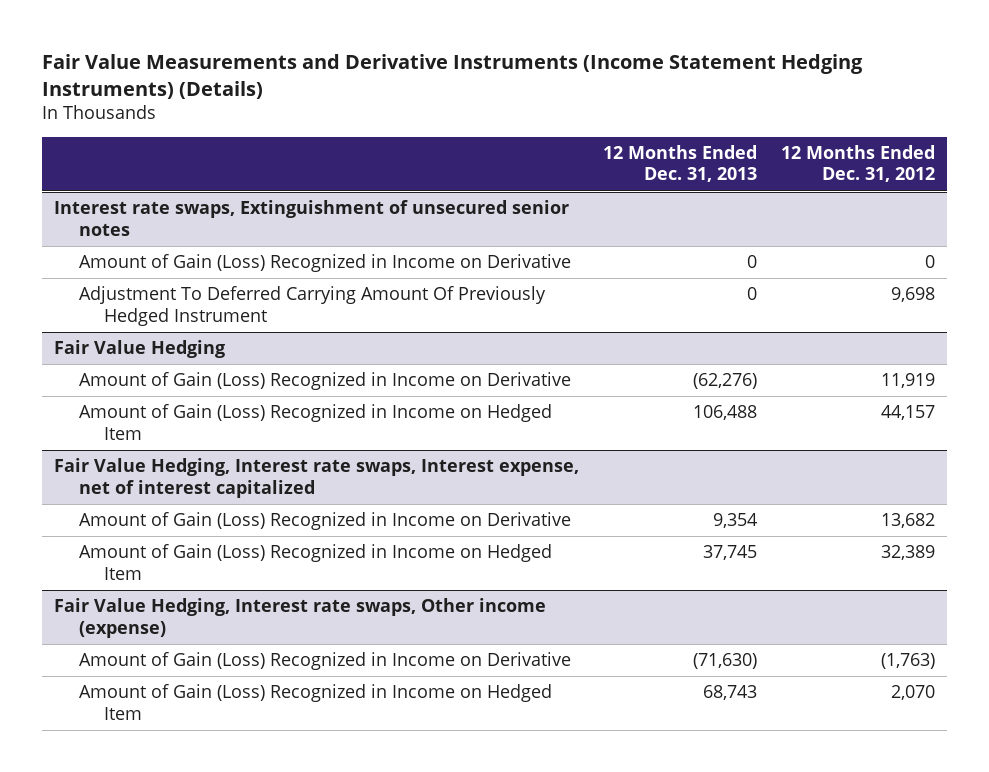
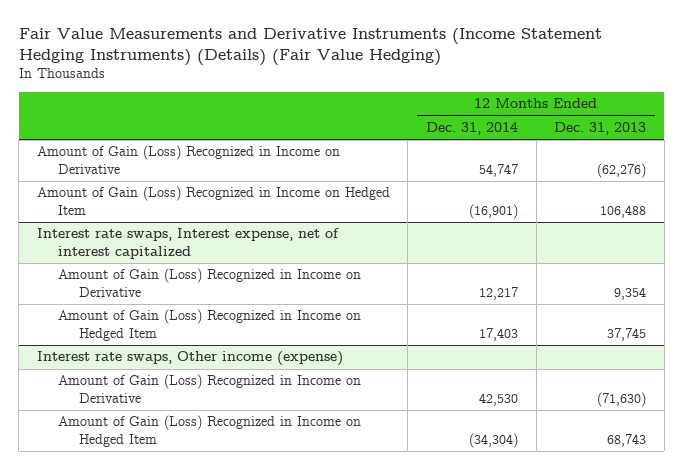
- Fair Value Measurements and Derivative Instruments (Income Statement Hedging Instruments) (Details)
+ Fair Value Measurements and Derivative Instruments (Income Statement Hedging Instruments) (Details) (Fair Value Hedging)
- | 12 Months Ended Dec. 31, 2013 | 12 Months Ended Dec. 31, 2012
+ | 12 Months Ended Dec. 31, 2014 | 12 Months Ended Dec. 31, 2013
- Interest rate swaps, Extinguishment of unsecured senior notes
- Amount of Gain (Loss) Recognized in Income on Derivative | 0 | 0
- Adjustment To Deferred Carrying Amount Of Previously Hedged Instrument | 0 | 9,698
- Fair Value Hedging
- Fair Value Hedging, Interest rate swaps, Interest expense, net of interest capitalized
+ Interest rate swaps, Interest expense, net of interest capitalized
- Fair Value Hedging, Interest rate swaps, Other income (expense)
+ Interest rate swaps, Other income (expense)

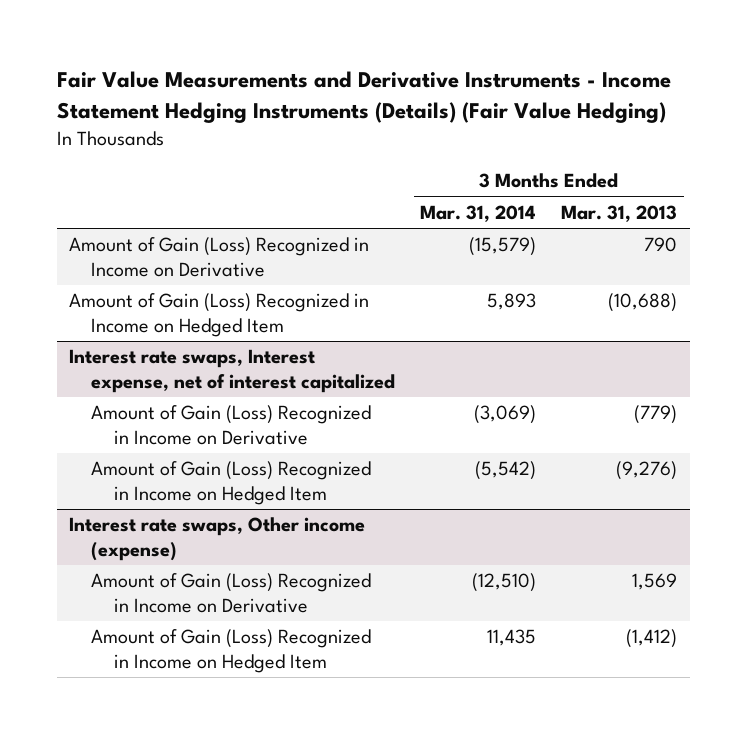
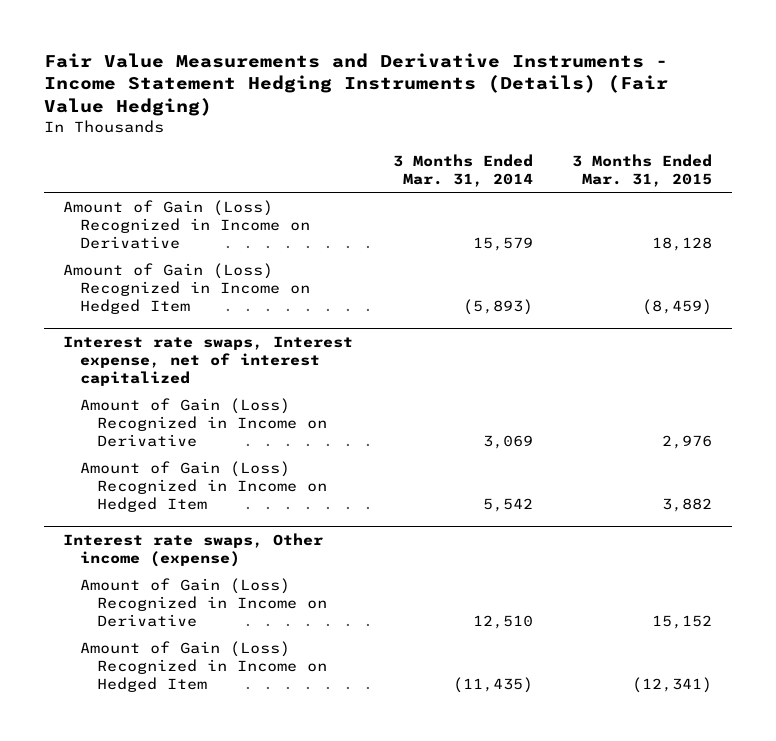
- | 3 Months Ended Mar. 31, 2014 | 3 Months Ended Mar. 31, 2013
+ | 3 Months Ended Mar. 31, 2014 | 3 Months Ended Mar. 31, 2015
- Amount of Gain (Loss) Recognized in Income on Derivative | (15,579) | 790
- Amount of Gain (Loss) Recognized in Income on Hedged Item | 5,893 | (10,688)
+ Amount of Gain (Loss) Recognized in Income on Derivative | 15,579 | 18,128
+ Amount of Gain (Loss) Recognized in Income on Hedged Item | (5,893) | (8,459)
@ Interest rate swaps, Interest expense, net of interest capitalized
- Amount of Gain (Loss) Recognized in Income on Derivative | (3,069) | (779)
- Amount of Gain (Loss) Recognized in Income on Hedged Item | (5,542) | (9,276)
+ Amount of Gain (Loss) Recognized in Income on Derivative | 3,069 | 2,976
+ Amount of Gain (Loss) Recognized in Income on Hedged Item | 5,542 | 3,882
@ Interest rate swaps, Other income (expense)
- Amount of Gain (Loss) Recognized in Income on Derivative | (12,510) | 1,569
- Amount of Gain (Loss) Recognized in Income on Hedged Item | 11,435 | (1,412)
+ Amount of Gain (Loss) Recognized in Income on Derivative | 12,510 | 15,152
+ Amount of Gain (Loss) Recognized in Income on Hedged Item | (11,435) | (12,341)

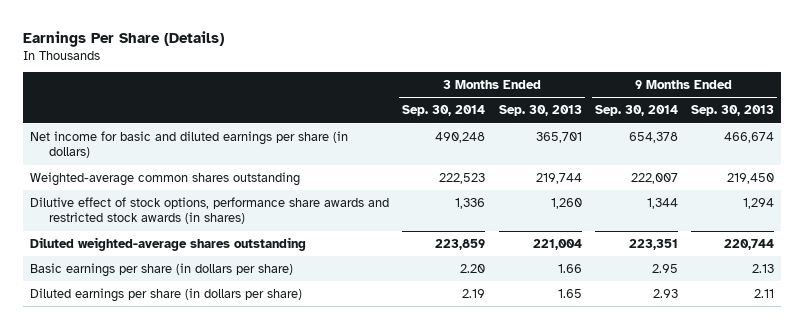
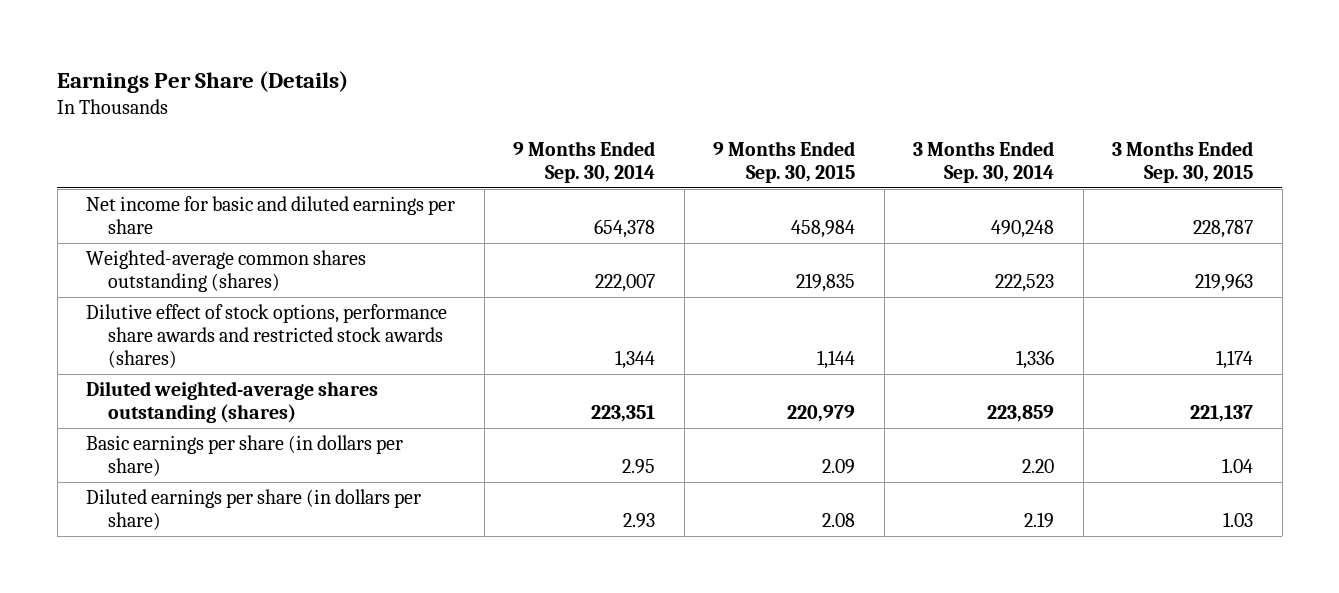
- | 3 Months Ended Sep. 30, 2014 | 3 Months Ended Sep. 30, 2013 | 9 Months Ended Sep. 30, 2014 | 9 Months Ended Sep. 30, 2013
+ | 9 Months Ended Sep. 30, 2014 | 9 Months Ended Sep. 30, 2015 | 3 Months Ended Sep. 30, 2014 | 3 Months Ended Sep. 30, 2015
- Net income for basic and diluted earnings per share (in dollars) | 490,248 | 365,701 | 654,378 | 466,674
- Weighted-average common shares outstanding | 222,523 | 219,744 | 222,007 | 219,450
- Dilutive effect of stock options, performance share awards and restricted stock awards (in shares) | 1,336 | 1,260 | 1,344 | 1,294
- Diluted weighted-average shares outstanding | 223,859 | 221,004 | 223,351 | 220,744
+ Net income for basic and diluted earnings per share | 654,378 | 458,984 | 490,248 | 228,787
+ Weighted-average common shares outstanding (shares) | 222,007 | 219,835 | 222,523 | 219,963
+ Dilutive effect of stock options, performance share awards and restricted stock awards (shares) | 1,344 | 1,144 | 1,336 | 1,174
+ Diluted weighted-average shares outstanding (shares) | 223,351 | 220,979 | 223,859 | 221,137

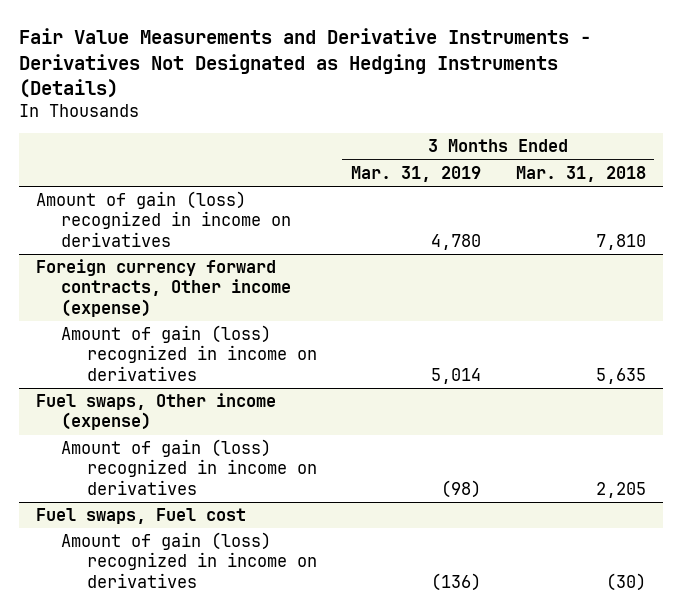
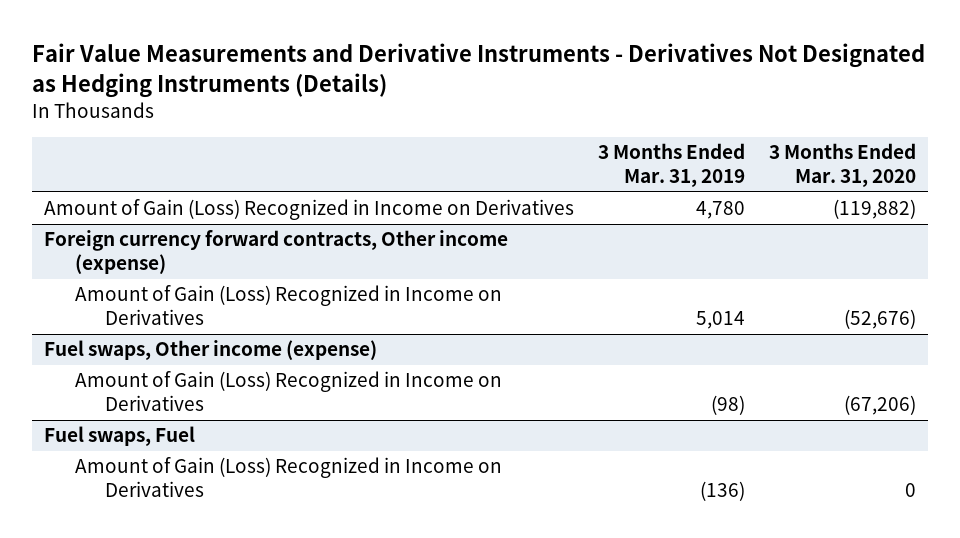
- | 3 Months Ended Mar. 31, 2019 | 3 Months Ended Mar. 31, 2018
+ | 3 Months Ended Mar. 31, 2019 | 3 Months Ended Mar. 31, 2020
- Amount of gain (loss) recognized in income on derivatives | 4,780 | 7,810
+ Amount of Gain (Loss) Recognized in Income on Derivatives | 4,780 | (119,882)
@ Foreign currency forward contracts, Other income (expense)
- Amount of gain (loss) recognized in income on derivatives | 5,014 | 5,635
+ Amount of Gain (Loss) Recognized in Income on Derivatives | 5,014 | (52,676)
@ Fuel swaps, Other income (expense)
- Amount of gain (loss) recognized in income on derivatives | (98) | 2,205
- Fuel swaps, Fuel cost
- Amount of gain (loss) recognized in income on derivatives | (136) | (30)
@ Fuel swaps, Other income (expense)
+ Amount of Gain (Loss) Recognized in Income on Derivatives | (98) | (67,206)
+ Fuel swaps, Fuel
+ Amount of Gain (Loss) Recognized in Income on Derivatives | (136) | 0

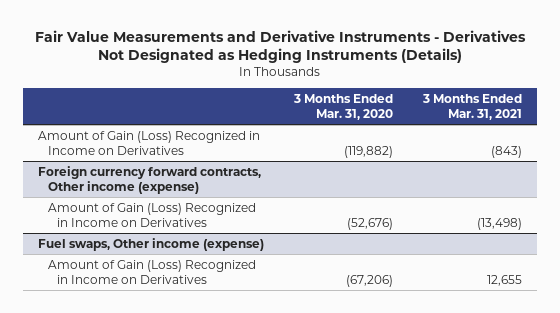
- | 3 Months Ended Mar. 31, 2019 | 3 Months Ended Mar. 31, 2020
+ | 3 Months Ended Mar. 31, 2020 | 3 Months Ended Mar. 31, 2021
- Fuel swaps, Fuel
- Amount of Gain (Loss) Recognized in Income on Derivatives | (136) | 0

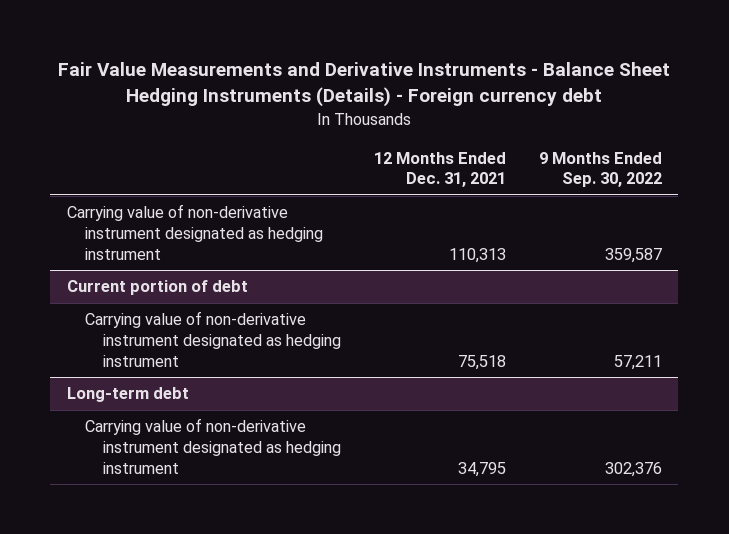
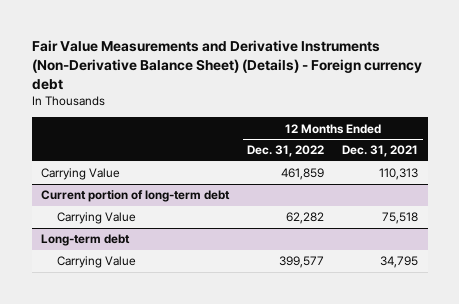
- Fair Value Measurements and Derivative Instruments - Balance Sheet Hedging Instruments (Details) - Foreign currency debt
+ Fair Value Measurements and Derivative Instruments (Non-Derivative Balance Sheet) (Details) - Foreign currency debt
- | 12 Months Ended Dec. 31, 2021 | 9 Months Ended Sep. 30, 2022
+ | 12 Months Ended Dec. 31, 2022 | 12 Months Ended Dec. 31, 2021
- Carrying value of non-derivative instrument designated as hedging instrument | 110,313 | 359,587
- Current portion of debt
- Carrying value of non-derivative instrument designated as hedging instrument | 75,518 | 57,211
+ Carrying Value | 461,859 | 110,313
+ Current portion of long-term debt
+ Carrying Value | 62,282 | 75,518
@ Long-term debt
- Carrying value of non-derivative instrument designated as hedging instrument | 34,795 | 302,376
+ Carrying Value | 399,577 | 34,795

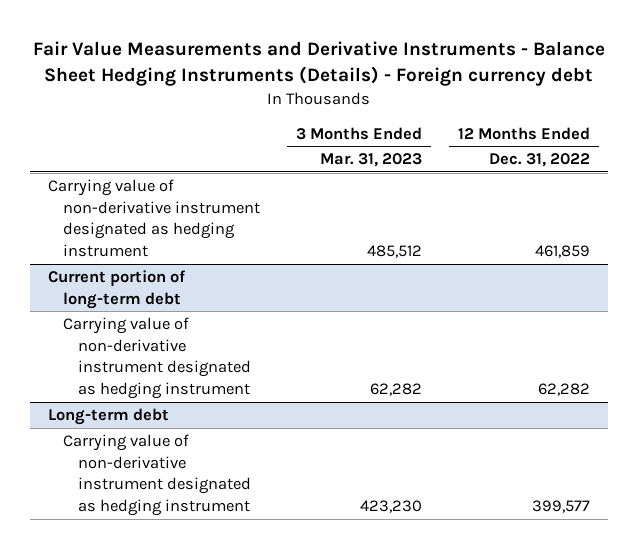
- Fair Value Measurements and Derivative Instruments (Non-Derivative Balance Sheet) (Details) - Foreign currency debt
+ Fair Value Measurements and Derivative Instruments - Balance Sheet Hedging Instruments (Details) - Foreign currency debt
- | 12 Months Ended Dec. 31, 2022 | 12 Months Ended Dec. 31, 2021
+ | 3 Months Ended Mar. 31, 2023 | 12 Months Ended Dec. 31, 2022
- Carrying Value | 461,859 | 110,313
+ Carrying value of non-derivative instrument designated as hedging instrument | 485,512 | 461,859
@ Current portion of long-term debt
- Carrying Value | 62,282 | 75,518
+ Carrying value of non-derivative instrument designated as hedging instrument | 62,282 | 62,282
@ Long-term debt
- Carrying Value | 399,577 | 34,795
+ Carrying value of non-derivative instrument designated as hedging instrument | 423,230 | 399,577

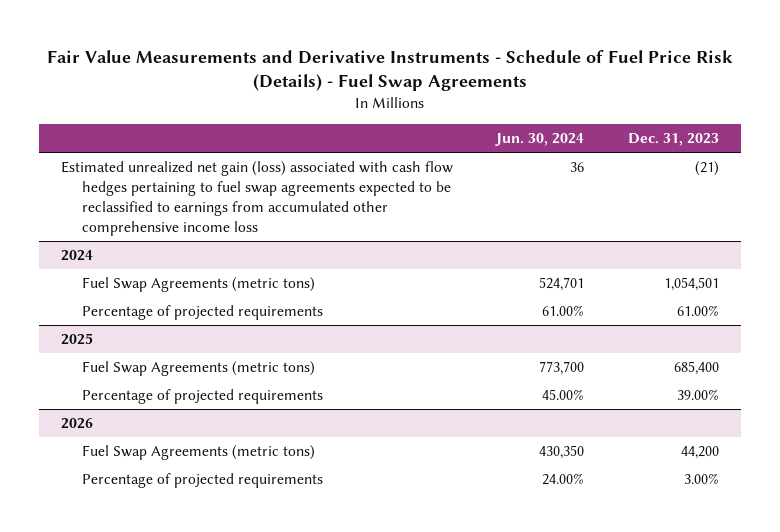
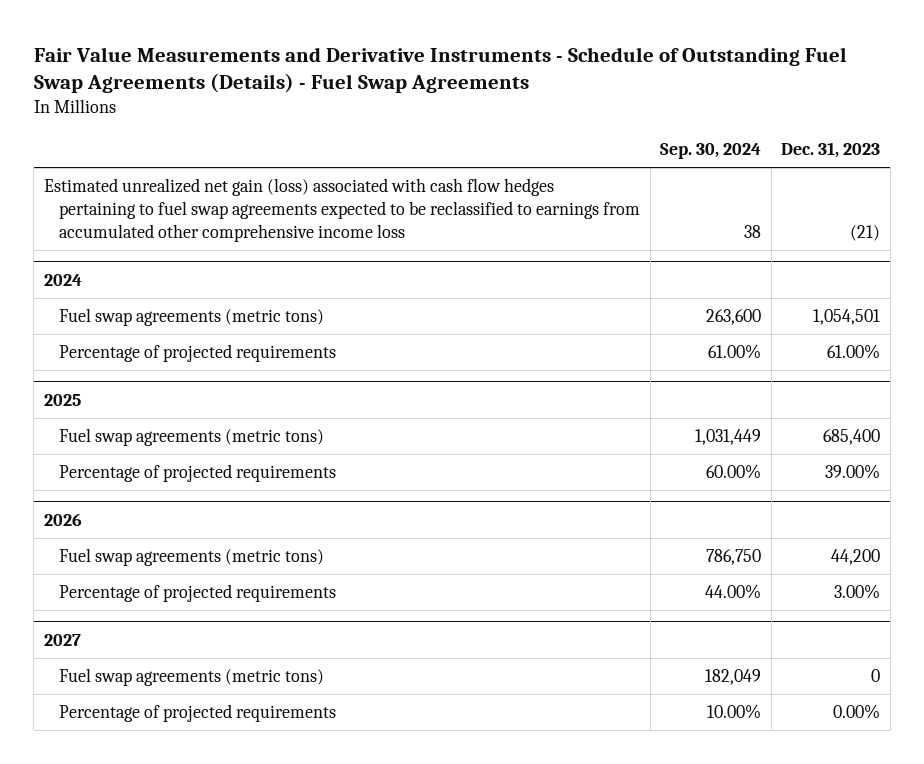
- Fair Value Measurements and Derivative Instruments - Schedule of Fuel Price Risk (Details) - Fuel Swap Agreements
+ Fair Value Measurements and Derivative Instruments - Schedule of Outstanding Fuel Swap Agreements (Details) - Fuel Swap Agreements
- | Jun. 30, 2024 | Dec. 31, 2023
+ | Sep. 30, 2024 | Dec. 31, 2023
@ 2024
- Fuel Swap Agreements (metric tons) | 524,701 | 1,054,501
+ Fuel swap agreements (metric tons) | 263,600 | 1,054,501
@ 2025
- Fuel Swap Agreements (metric tons) | 773,700 | 685,400
+ Fuel swap agreements (metric tons) | 1,031,449 | 685,400
@ 2026
- Fuel Swap Agreements (metric tons) | 430,350 | 44,200
+ Fuel swap agreements (metric tons) | 786,750 | 44,200
+ 2027
+ Fuel swap agreements (metric tons) | 182,049 | 0
+ Percentage of projected requirements | 10.00% | 0.00%

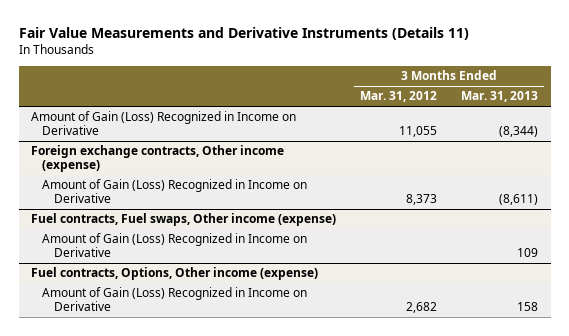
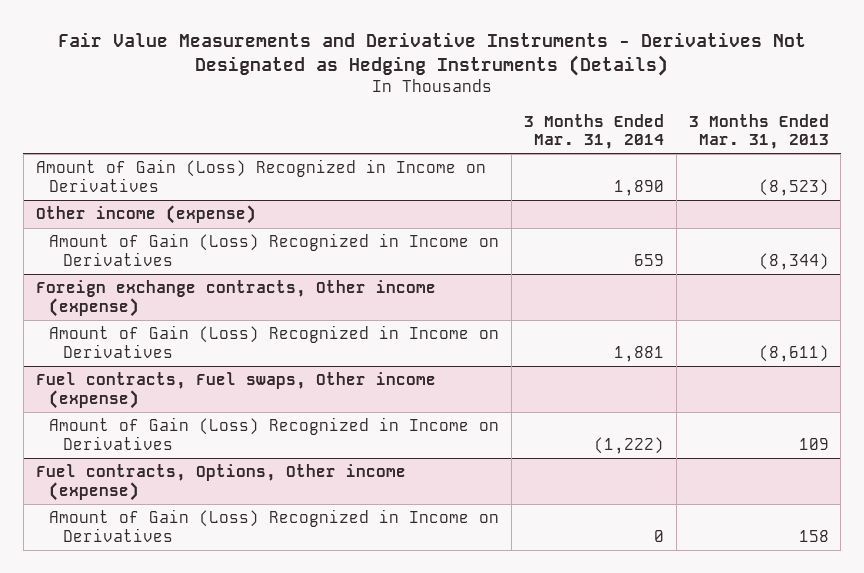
- Fair Value Measurements and Derivative Instruments (Details 11)
+ Fair Value Measurements and Derivative Instruments - Derivatives Not Designated as Hedging Instruments (Details)
- | 3 Months Ended Mar. 31, 2012 | 3 Months Ended Mar. 31, 2013
+ | 3 Months Ended Mar. 31, 2014 | 3 Months Ended Mar. 31, 2013
- Amount of Gain (Loss) Recognized in Income on Derivative | 11,055 | (8,344)
+ Amount of Gain (Loss) Recognized in Income on Derivatives | 1,890 | (8,523)
+ Other income (expense)
+ Amount of Gain (Loss) Recognized in Income on Derivatives | 659 | (8,344)
@ Foreign exchange contracts, Other income (expense)
- Amount of Gain (Loss) Recognized in Income on Derivative | 8,373 | (8,611)
+ Amount of Gain (Loss) Recognized in Income on Derivatives | 1,881 | (8,611)
@ Fuel contracts, Fuel swaps, Other income (expense)
- Amount of Gain (Loss) Recognized in Income on Derivative | | 109
+ Amount of Gain (Loss) Recognized in Income on Derivatives | (1,222) | 109
@ Fuel contracts, Options, Other income (expense)
- Amount of Gain (Loss) Recognized in Income on Derivative | 2,682 | 158
+ Amount of Gain (Loss) Recognized in Income on Derivatives | 0 | 158

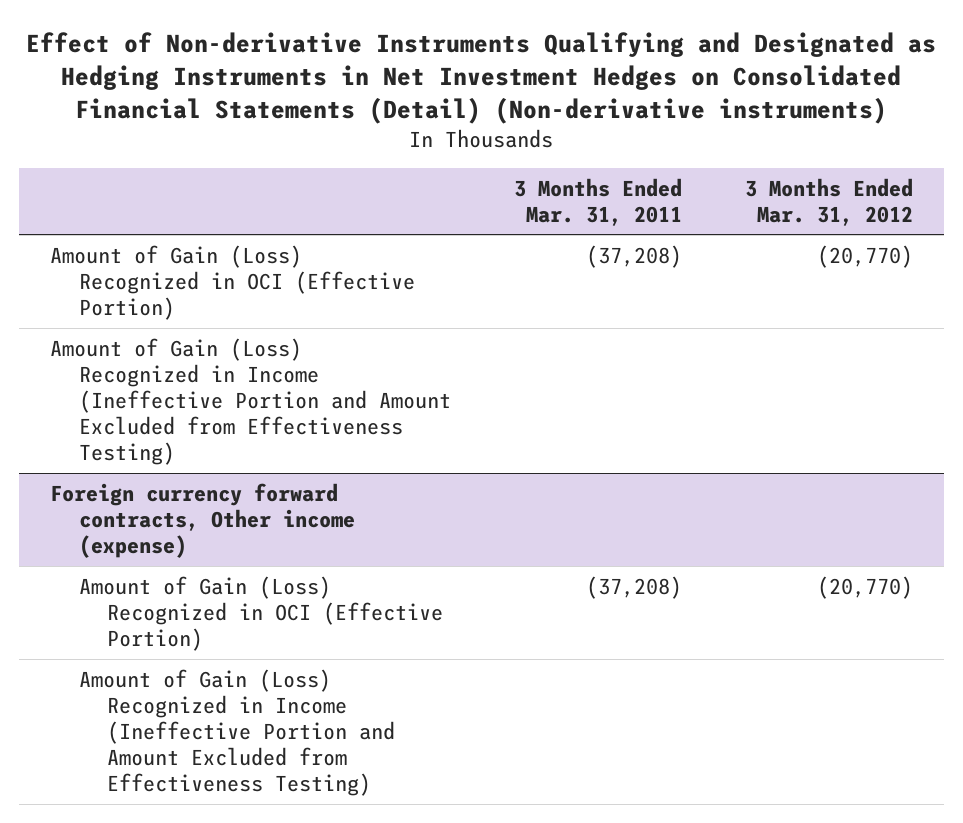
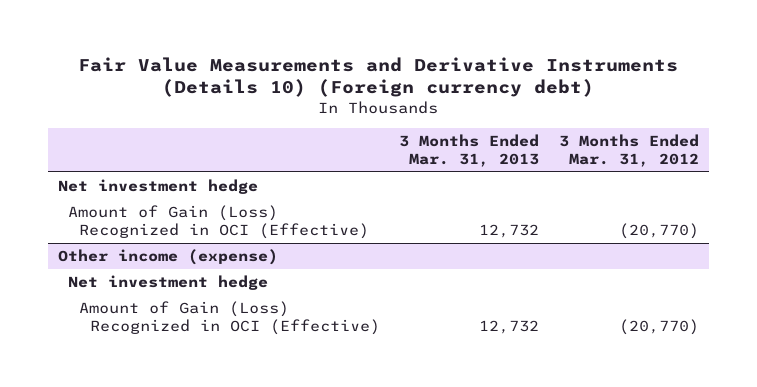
- Effect of Non-derivative Instruments Qualifying and Designated as Hedging Instruments in Net Investment Hedges on Consolidated Financial Statements (Detail) (Non-derivative instruments)
+ Fair Value Measurements and Derivative Instruments (Details 10) (Foreign currency debt)
- | 3 Months Ended Mar. 31, 2011 | 3 Months Ended Mar. 31, 2012
+ | 3 Months Ended Mar. 31, 2013 | 3 Months Ended Mar. 31, 2012
- Amount of Gain (Loss) Recognized in OCI (Effective Portion) | (37,208) | (20,770)
- Amount of Gain (Loss) Recognized in Income (Ineffective Portion and Amount Excluded from Effectiveness Testing)
- Foreign currency forward contracts, Other income (expense)
- Amount of Gain (Loss) Recognized in OCI (Effective Portion) | (37,208) | (20,770)
- Amount of Gain (Loss) Recognized in Income (Ineffective Portion and Amount Excluded from Effectiveness Testing)
+ Net investment hedge
+ Amount of Gain (Loss) Recognized in OCI (Effective) | 12,732 | (20,770)
+ Other income (expense)
+ Net investment hedge
+ Amount of Gain (Loss) Recognized in OCI (Effective) | 12,732 | (20,770)

